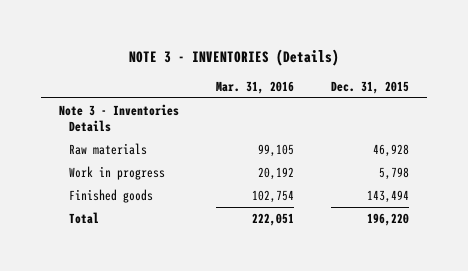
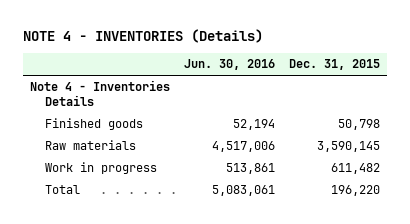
- NOTE 3 - INVENTORIES (Details)
+ NOTE 4 - INVENTORIES (Details)
- | Mar. 31, 2016 | Dec. 31, 2015
+ | Jun. 30, 2016 | Dec. 31, 2015
- Note 3 - Inventories Details
- Raw materials | 99,105 | 46,928
- Work in progress | 20,192 | 5,798
- Finished goods | 102,754 | 143,494
+ Note 4 - Inventories Details
+ Finished goods | 52,194 | 50,798
+ Raw materials | 4,517,006 | 3,590,145
+ Work in progress | 513,861 | 611,482

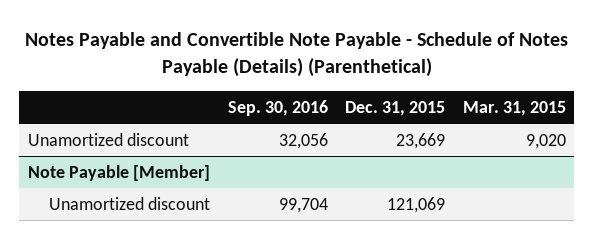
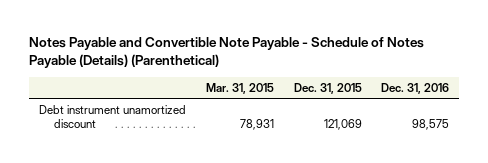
- | Sep. 30, 2016 | Dec. 31, 2015 | Mar. 31, 2015
+ | Mar. 31, 2015 | Dec. 31, 2015 | Dec. 31, 2016
- Unamortized discount | 32,056 | 23,669 | 9,020
- Note Payable [Member]
- Unamortized discount | 99,704 | 121,069 |
+ Debt instrument unamortized discount | 78,931 | 121,069 | 98,575

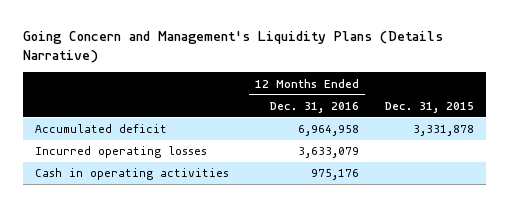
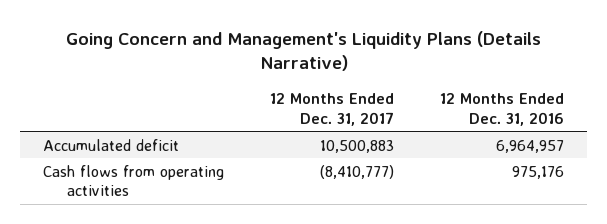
- | 12 Months Ended Dec. 31, 2016 | Dec. 31, 2015
+ | 12 Months Ended Dec. 31, 2017 | 12 Months Ended Dec. 31, 2016
- Accumulated deficit | 6,964,958 | 3,331,878
- Incurred operating losses | 3,633,079 |
- Cash in operating activities | 975,176 |
+ Accumulated deficit | 10,500,883 | 6,964,957
+ Cash flows from operating activities | (8,410,777) | 975,176

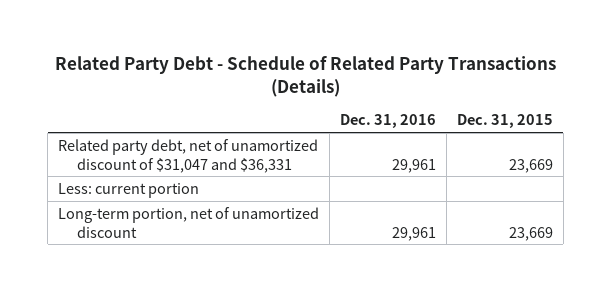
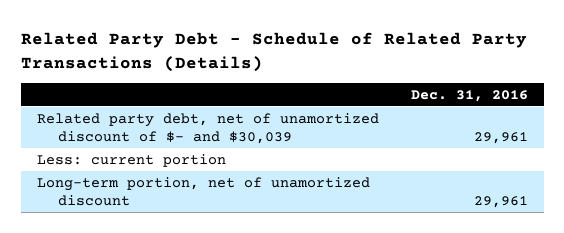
- | Dec. 31, 2016 | Dec. 31, 2015
+ | Dec. 31, 2016
- Related party debt, net of unamortized discount of $31,047 and $36,331 | 29,961 | 23,669
+ Related party debt, net of unamortized discount of $- and $30,039 | 29,961

